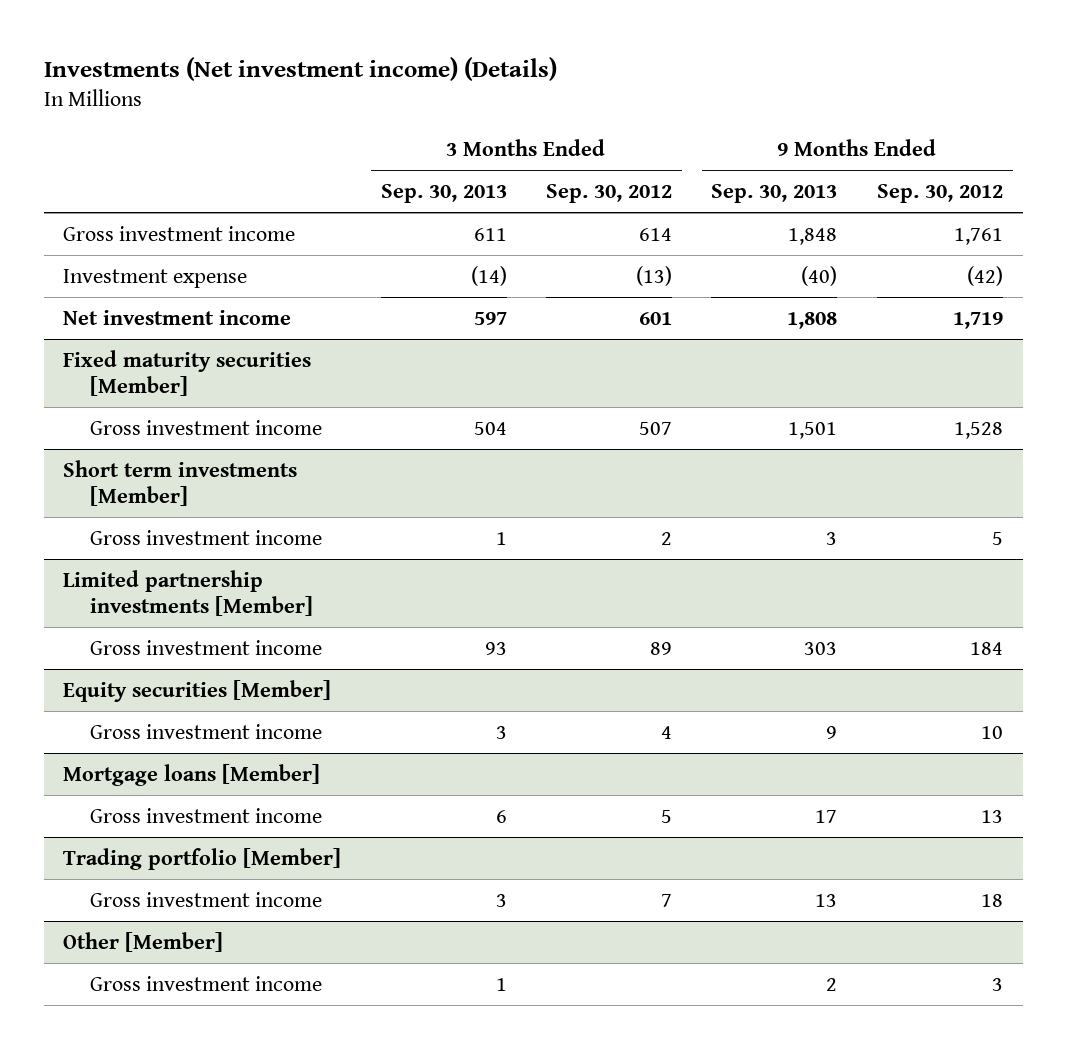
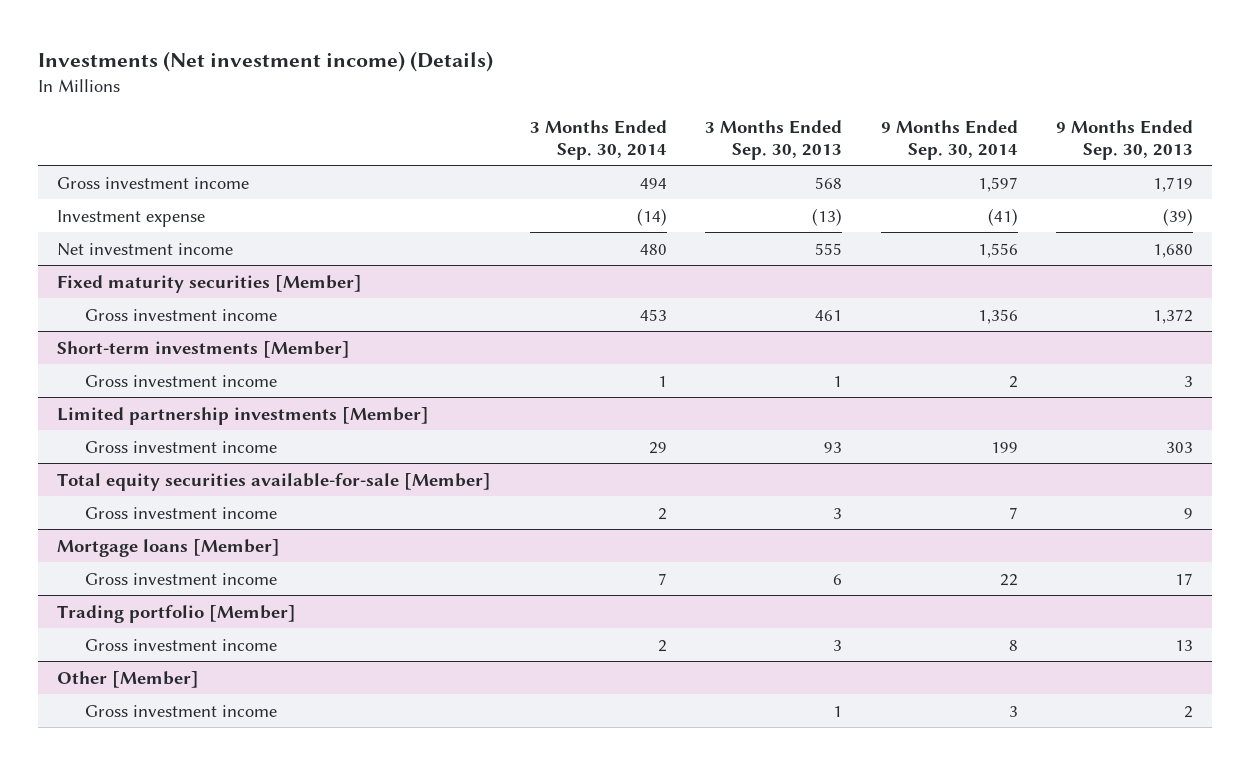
- | 3 Months Ended Sep. 30, 2013 | 3 Months Ended Sep. 30, 2012 | 9 Months Ended Sep. 30, 2013 | 9 Months Ended Sep. 30, 2012
+ | 3 Months Ended Sep. 30, 2014 | 3 Months Ended Sep. 30, 2013 | 9 Months Ended Sep. 30, 2014 | 9 Months Ended Sep. 30, 2013
- Gross investment income | 611 | 614 | 1,848 | 1,761
- Investment expense | (14) | (13) | (40) | (42)
- Net investment income | 597 | 601 | 1,808 | 1,719
+ Gross investment income | 494 | 568 | 1,597 | 1,719
+ Investment expense | (14) | (13) | (41) | (39)
+ Net investment income | 480 | 555 | 1,556 | 1,680
@ Fixed maturity securities [Member]
- Gross investment income | 504 | 507 | 1,501 | 1,528
- Short term investments [Member]
@ Fixed maturity securities [Member]
+ Gross investment income | 453 | 461 | 1,356 | 1,372
+ Short-term investments [Member]
- Equity securities [Member]
+ Total equity securities available-for-sale [Member]

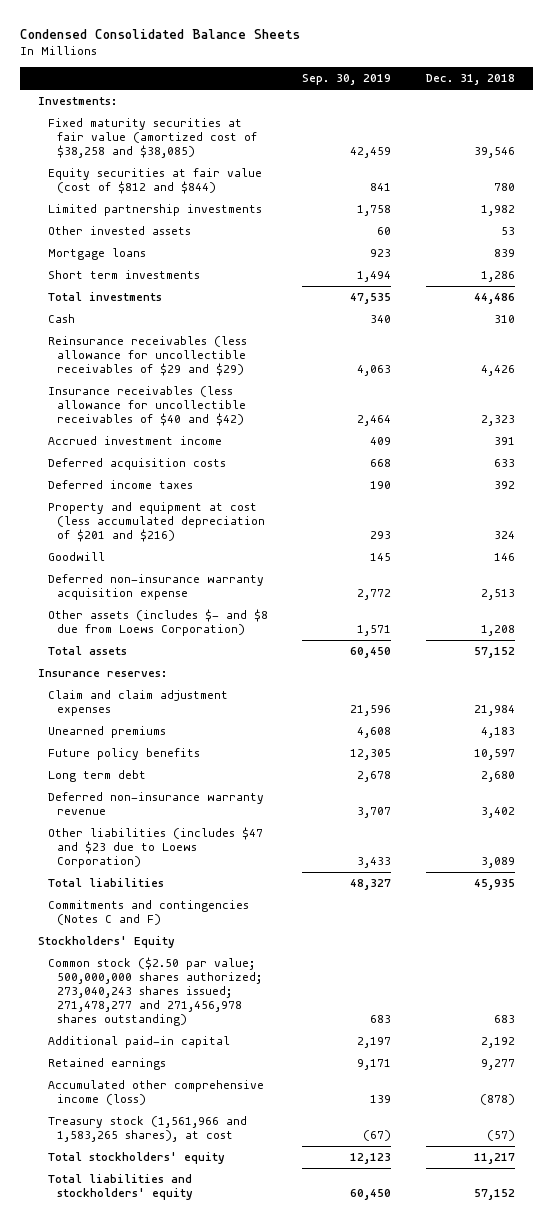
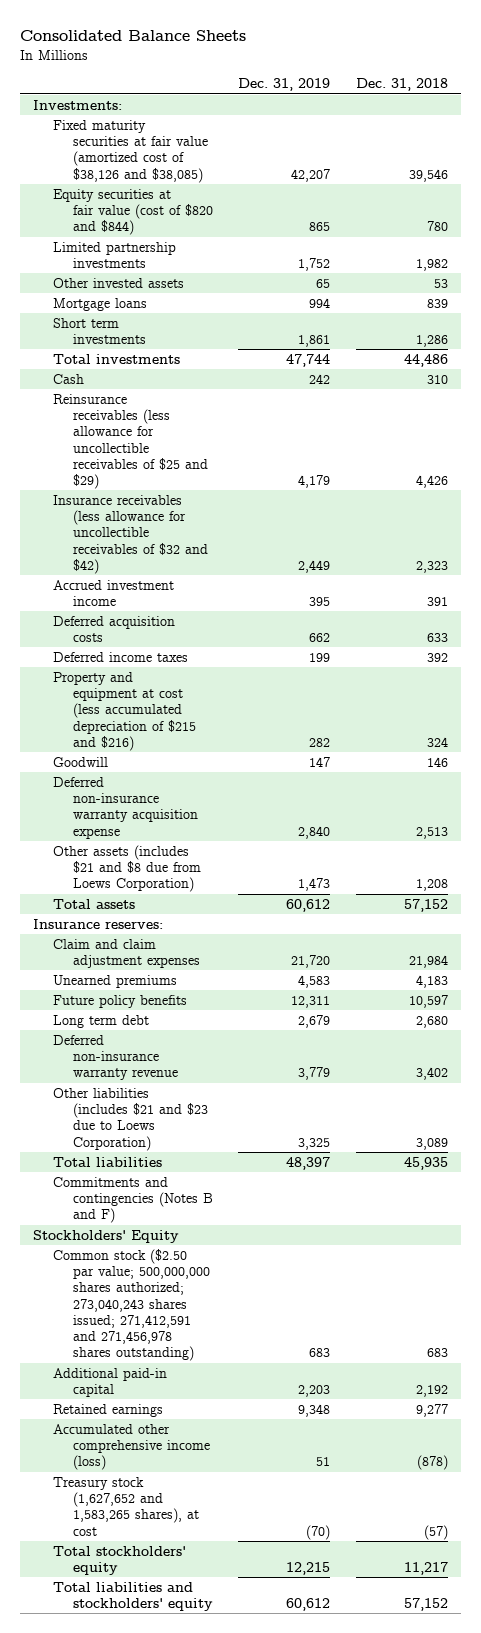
- Condensed Consolidated Balance Sheets
+ Consolidated Balance Sheets
- | Sep. 30, 2019 | Dec. 31, 2018
+ | Dec. 31, 2019 | Dec. 31, 2018
- Fixed maturity securities at fair value (amortized cost of $38,258 and $38,085) | 42,459 | 39,546
- Equity securities at fair value (cost of $812 and $844) | 841 | 780
+ Fixed maturity securities at fair value (amortized cost of $38,126 and $38,085) | 42,207 | 39,546
+ Equity securities at fair value (cost of $820 and $844) | 865 | 780
- Reinsurance receivables (less allowance for uncollectible receivables of $29 and $29) | 4,063 | 4,426
- Insurance receivables (less allowance for uncollectible receivables of $40 and $42) | 2,464 | 2,323
+ Reinsurance receivables (less allowance for uncollectible receivables of $25 and $29) | 4,179 | 4,426
+ Insurance receivables (less allowance for uncollectible receivables of $32 and $42) | 2,449 | 2,323
- Property and equipment at cost (less accumulated depreciation of $201 and $216) | 293 | 324
+ Property and equipment at cost (less accumulated depreciation of $215 and $216) | 282 | 324
- Other assets (includes $- and $8 due from Loews Corporation) | 1,571 | 1,208
+ Other assets (includes $21 and $8 due from Loews Corporation) | 1,473 | 1,208
- Other liabilities (includes $47 and $23 due to Loews Corporation) | 3,433 | 3,089
+ Other liabilities (includes $21 and $23 due to Loews Corporation) | 3,325 | 3,089
- Commitments and contingencies (Notes C and F)
+ Commitments and contingencies (Notes B and F)
- Common stock ($2.50 par value; 500,000,000 shares authorized; 273,040,243 shares issued; 271,478,277 and 271,456,978 shares outstanding) | 683 | 683
+ Common stock ($2.50 par value; 500,000,000 shares authorized; 273,040,243 shares issued; 271,412,591 and 271,456,978 shares outstanding) | 683 | 683
- Treasury stock (1,561,966 and 1,583,265 shares), at cost | (67) | (57)
+ Treasury stock (1,627,652 and 1,583,265 shares), at cost | (70) | (57)

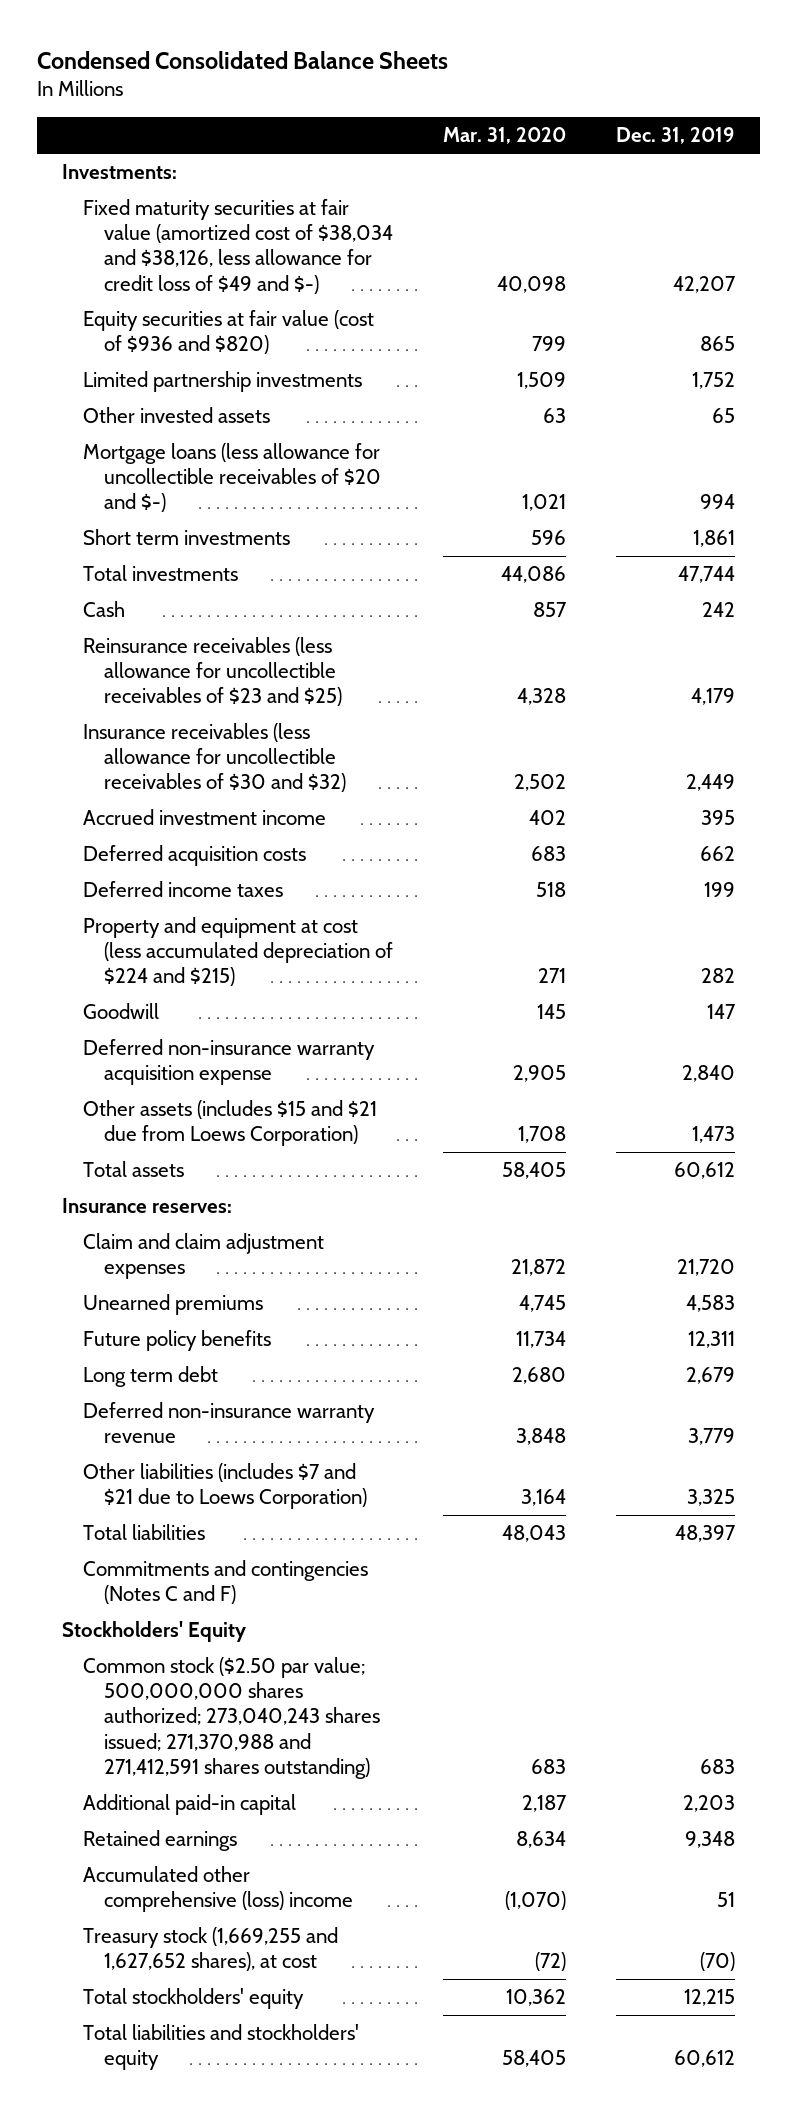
- Consolidated Balance Sheets
+ Condensed Consolidated Balance Sheets
- | Dec. 31, 2019 | Dec. 31, 2018
+ | Mar. 31, 2020 | Dec. 31, 2019
- Fixed maturity securities at fair value (amortized cost of $38,126 and $38,085) | 42,207 | 39,546
- Equity securities at fair value (cost of $820 and $844) | 865 | 780
+ Fixed maturity securities at fair value (amortized cost of $38,034 and $38,126, less allowance for credit loss of $49 and $-) | 40,098 | 42,207
+ Equity securities at fair value (cost of $936 and $820) | 799 | 865
- Mortgage loans | 994 | 839
+ Mortgage loans (less allowance for uncollectible receivables of $20 and $-) | 1,021 | 994
- Reinsurance receivables (less allowance for uncollectible receivables of $25 and $29) | 4,179 | 4,426
- Insurance receivables (less allowance for uncollectible receivables of $32 and $42) | 2,449 | 2,323
+ Reinsurance receivables (less allowance for uncollectible receivables of $23 and $25) | 4,328 | 4,179
+ Insurance receivables (less allowance for uncollectible receivables of $30 and $32) | 2,502 | 2,449
- Property and equipment at cost (less accumulated depreciation of $215 and $216) | 282 | 324
+ Property and equipment at cost (less accumulated depreciation of $224 and $215) | 271 | 282
- Other assets (includes $21 and $8 due from Loews Corporation) | 1,473 | 1,208
+ Other assets (includes $15 and $21 due from Loews Corporation) | 1,708 | 1,473
- Other liabilities (includes $21 and $23 due to Loews Corporation) | 3,325 | 3,089
+ Other liabilities (includes $7 and $21 due to Loews Corporation) | 3,164 | 3,325
- Commitments and contingencies (Notes B and F)
+ Commitments and contingencies (Notes C and F)
- Common stock ($2.50 par value; 500,000,000 shares authorized; 273,040,243 shares issued; 271,412,591 and 271,456,978 shares outstanding) | 683 | 683
+ Common stock ($2.50 par value; 500,000,000 shares authorized; 273,040,243 shares issued; 271,370,988 and 271,412,591 shares outstanding) | 683 | 683
- Accumulated other comprehensive income (loss) | 51 | (878)
- Treasury stock (1,627,652 and 1,583,265 shares), at cost | (70) | (57)
+ Accumulated other comprehensive (loss) income | (1,070) | 51
+ Treasury stock (1,669,255 and 1,627,652 shares), at cost | (72) | (70)

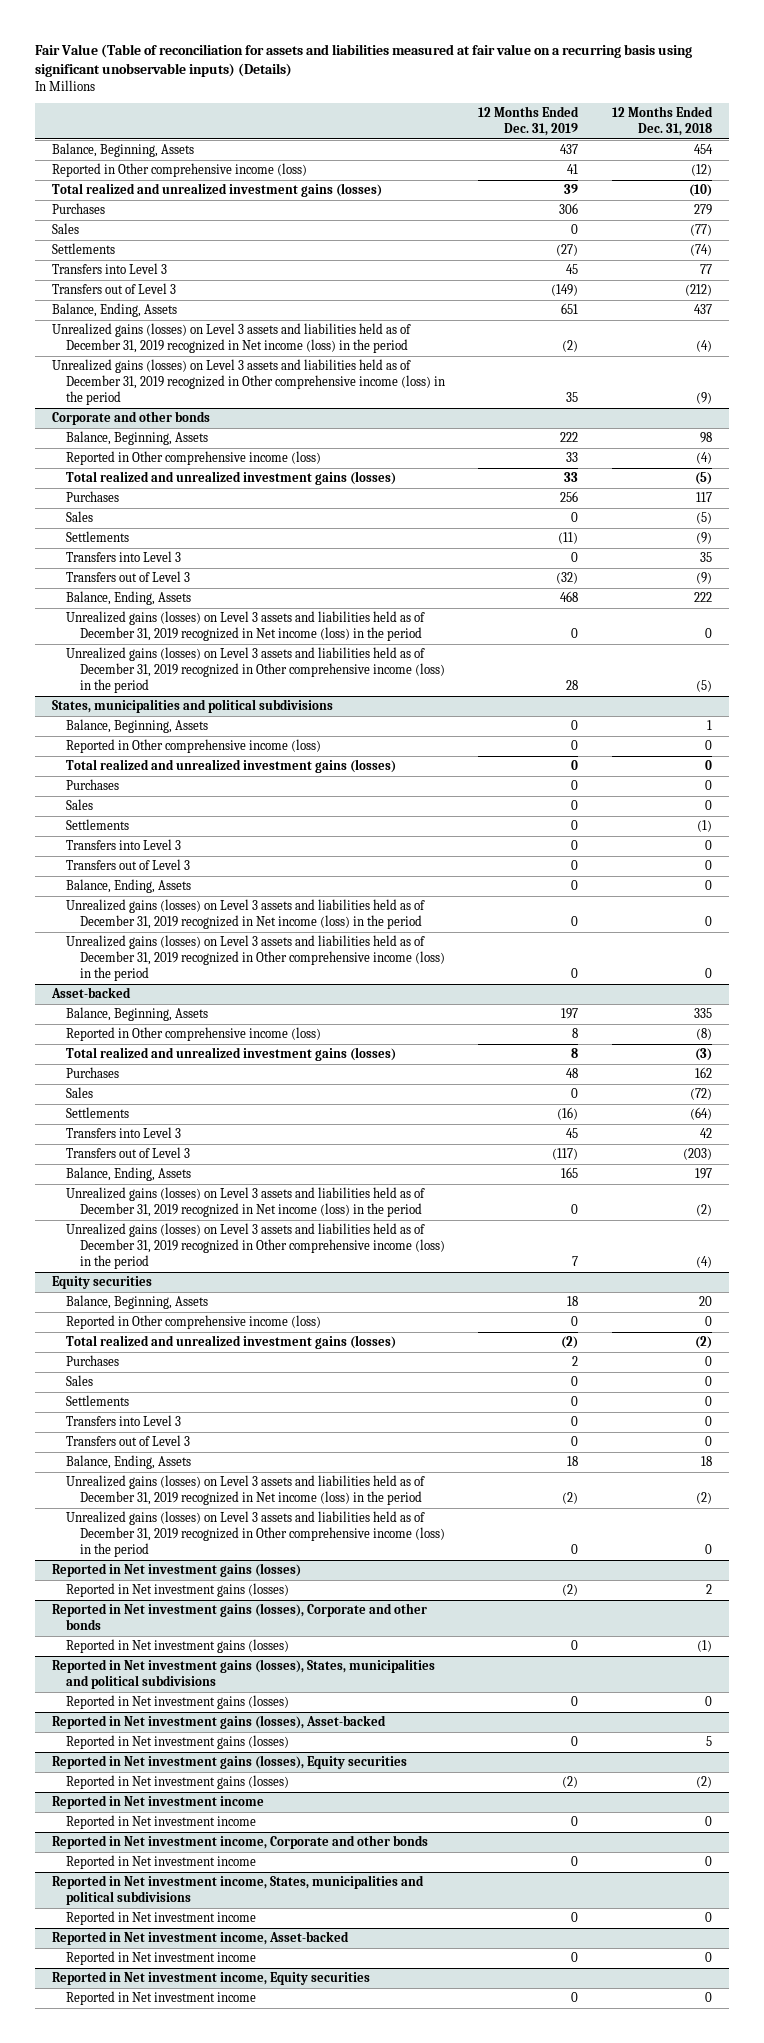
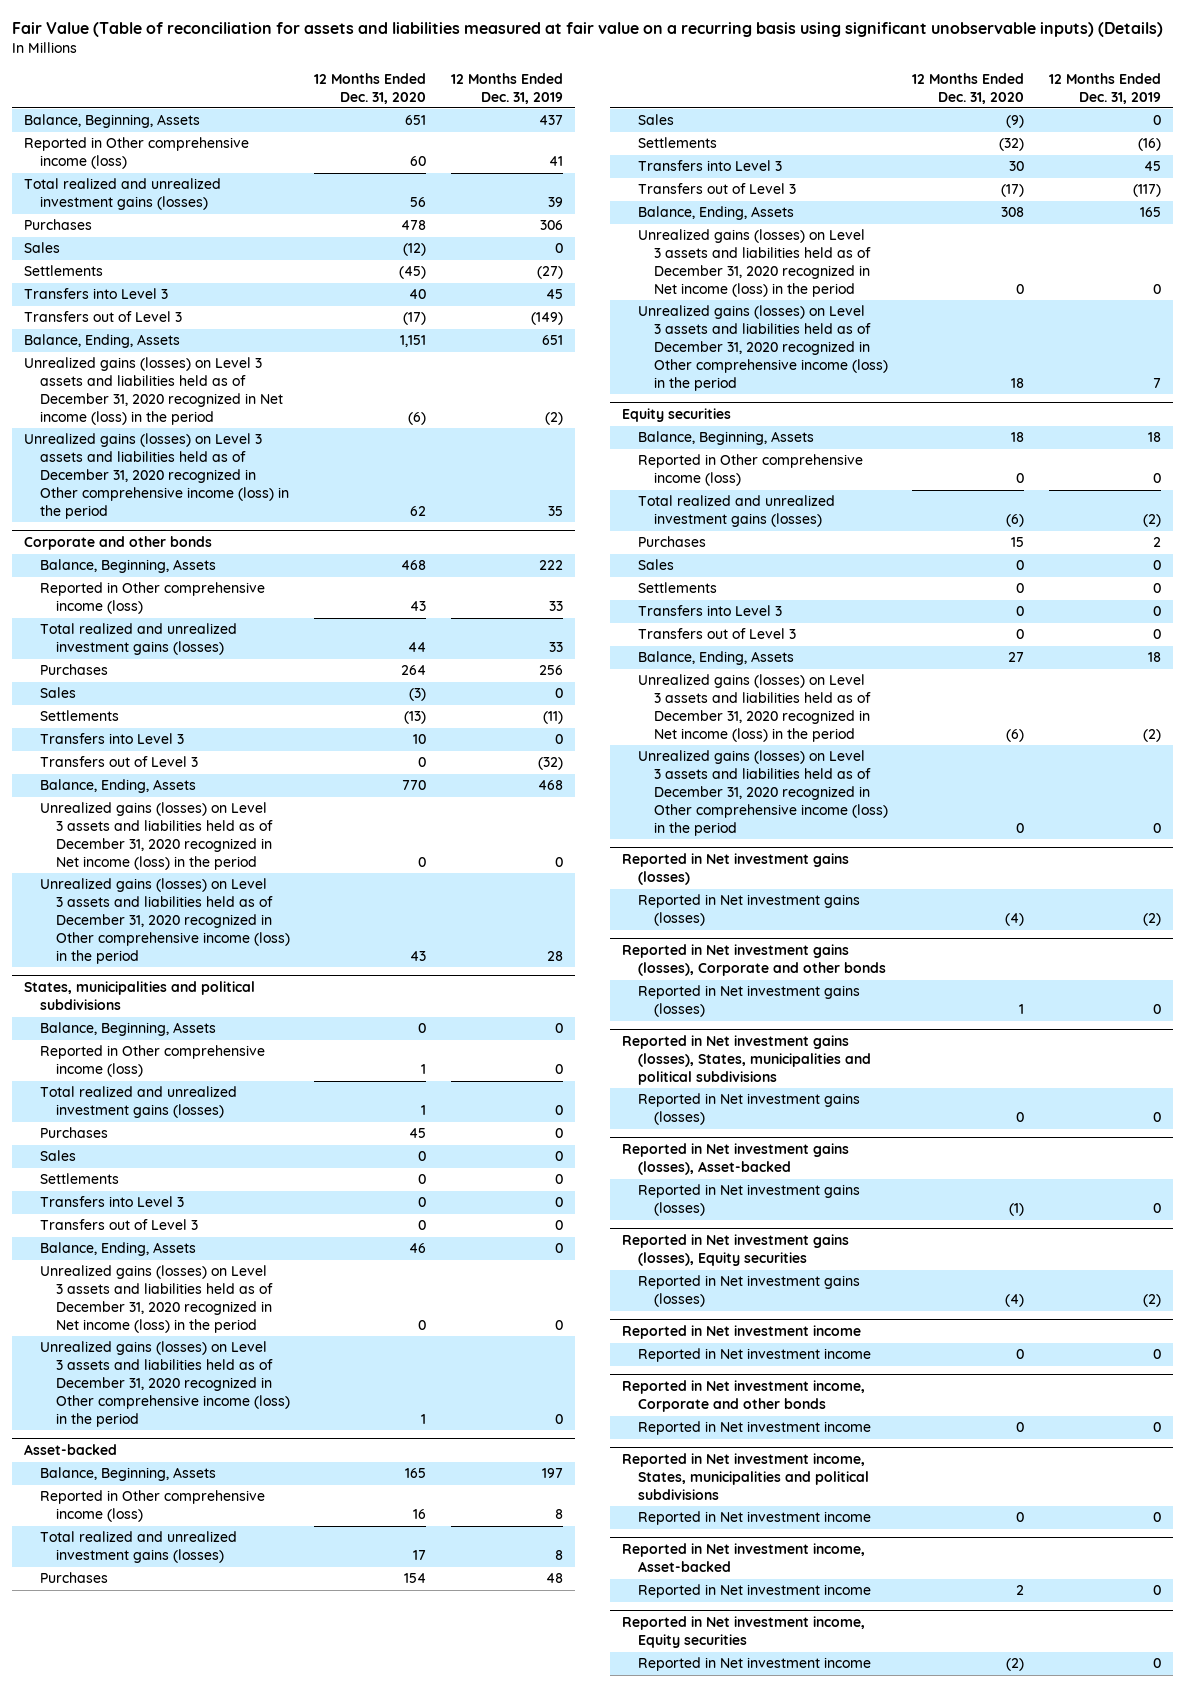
- | 12 Months Ended Dec. 31, 2019 | 12 Months Ended Dec. 31, 2018
+ | 12 Months Ended Dec. 31, 2020 | 12 Months Ended Dec. 31, 2019
- Unrealized gains (losses) on Level 3 assets and liabilities held as of December 31, 2019 recognized in Net income (loss) in the period | (2) | (4)
- Unrealized gains (losses) on Level 3 assets and liabilities held as of December 31, 2019 recognized in Other comprehensive income (loss) in the period | 35 | (9)
+ Unrealized gains (losses) on Level 3 assets and liabilities held as of December 31, 2020 recognized in Net income (loss) in the period | (6) | (2)
+ Unrealized gains (losses) on Level 3 assets and liabilities held as of December 31, 2020 recognized in Other comprehensive income (loss) in the period | 62 | 35
@ Corporate and other bonds
- Unrealized gains (losses) on Level 3 assets and liabilities held as of December 31, 2019 recognized in Net income (loss) in the period | 0 | 0
- Unrealized gains (losses) on Level 3 assets and liabilities held as of December 31, 2019 recognized in Other comprehensive income (loss) in the period | 28 | (5)
+ Unrealized gains (losses) on Level 3 assets and liabilities held as of December 31, 2020 recognized in Net income (loss) in the period | 0 | 0
+ Unrealized gains (losses) on Level 3 assets and liabilities held as of December 31, 2020 recognized in Other comprehensive income (loss) in the period | 43 | 28
@ States, municipalities and political subdivisions
- Unrealized gains (losses) on Level 3 assets and liabilities held as of December 31, 2019 recognized in Net income (loss) in the period | 0 | 0
- Unrealized gains (losses) on Level 3 assets and liabilities held as of December 31, 2019 recognized in Other comprehensive income (loss) in the period | 0 | 0
+ Unrealized gains (losses) on Level 3 assets and liabilities held as of December 31, 2020 recognized in Net income (loss) in the period | 0 | 0
+ Unrealized gains (losses) on Level 3 assets and liabilities held as of December 31, 2020 recognized in Other comprehensive income (loss) in the period | 1 | 0
@ Asset-backed
- Unrealized gains (losses) on Level 3 assets and liabilities held as of December 31, 2019 recognized in Net income (loss) in the period | 0 | (2)
- Unrealized gains (losses) on Level 3 assets and liabilities held as of December 31, 2019 recognized in Other comprehensive income (loss) in the period | 7 | (4)
+ Unrealized gains (losses) on Level 3 assets and liabilities held as of December 31, 2020 recognized in Net income (loss) in the period | 0 | 0
+ Unrealized gains (losses) on Level 3 assets and liabilities held as of December 31, 2020 recognized in Other comprehensive income (loss) in the period | 18 | 7
@ Equity securities
- Unrealized gains (losses) on Level 3 assets and liabilities held as of December 31, 2019 recognized in Net income (loss) in the period | (2) | (2)
- Unrealized gains (losses) on Level 3 assets and liabilities held as of December 31, 2019 recognized in Other comprehensive income (loss) in the period | 0 | 0
+ Unrealized gains (losses) on Level 3 assets and liabilities held as of December 31, 2020 recognized in Net income (loss) in the period | (6) | (2)
+ Unrealized gains (losses) on Level 3 assets and liabilities held as of December 31, 2020 recognized in Other comprehensive income (loss) in the period | 0 | 0

